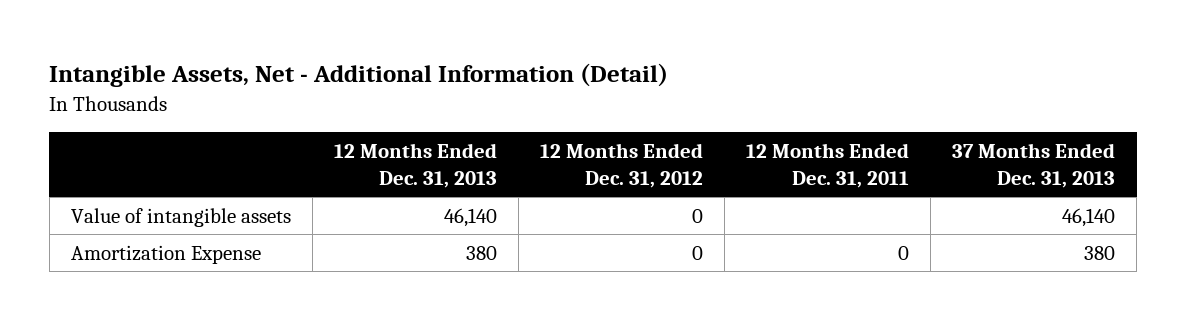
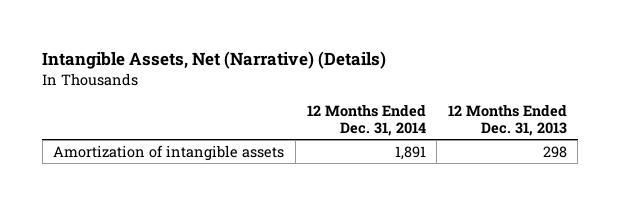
- Intangible Assets, Net - Additional Information (Detail)
+ Intangible Assets, Net (Narrative) (Details)
- | 12 Months Ended Dec. 31, 2013 | 12 Months Ended Dec. 31, 2012 | 12 Months Ended Dec. 31, 2011 | 37 Months Ended Dec. 31, 2013
+ | 12 Months Ended Dec. 31, 2014 | 12 Months Ended Dec. 31, 2013
- Value of intangible assets | 46,140 | 0 | | 46,140
- Amortization Expense | 380 | 0 | 0 | 380
+ Amortization of intangible assets | 1,891 | 298

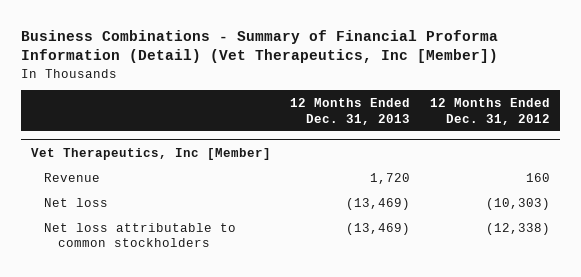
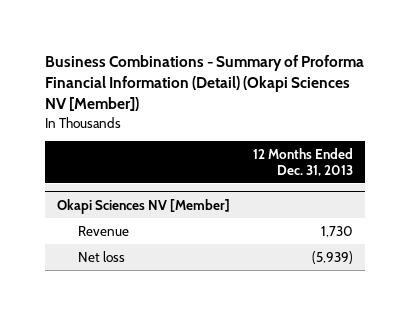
- Business Combinations - Summary of Financial Proforma Information (Detail) (Vet Therapeutics, Inc [Member])
+ Business Combinations - Summary of Proforma Financial Information (Detail) (Okapi Sciences NV [Member])
- | 12 Months Ended Dec. 31, 2013 | 12 Months Ended Dec. 31, 2012
+ | 12 Months Ended Dec. 31, 2013
- Vet Therapeutics, Inc [Member]
- Revenue | 1,720 | 160
- Net loss | (13,469) | (10,303)
- Net loss attributable to common stockholders | (13,469) | (12,338)
+ Okapi Sciences NV [Member]
+ Revenue | 1,730
+ Net loss | (5,939)

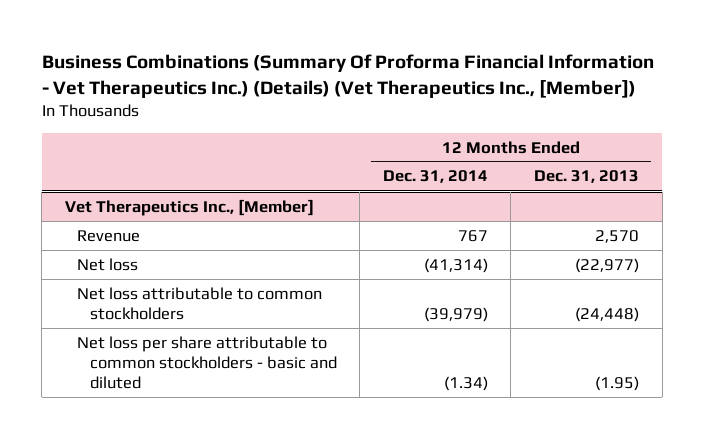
- Business Combinations - Summary of Proforma Financial Information (Detail) (Okapi Sciences NV [Member])
+ Business Combinations (Summary Of Proforma Financial Information - Vet Therapeutics Inc.) (Details) (Vet Therapeutics Inc., [Member])
- | 12 Months Ended Dec. 31, 2013
+ | 12 Months Ended Dec. 31, 2014 | 12 Months Ended Dec. 31, 2013
- Okapi Sciences NV [Member]
- Revenue | 1,730
- Net loss | (5,939)
+ Vet Therapeutics Inc., [Member]
+ Revenue | 767 | 2,570
+ Net loss | (41,314) | (22,977)
+ Net loss attributable to common stockholders | (39,979) | (24,448)
+ Net loss per share attributable to common stockholders - basic and diluted | (1.34) | (1.95)

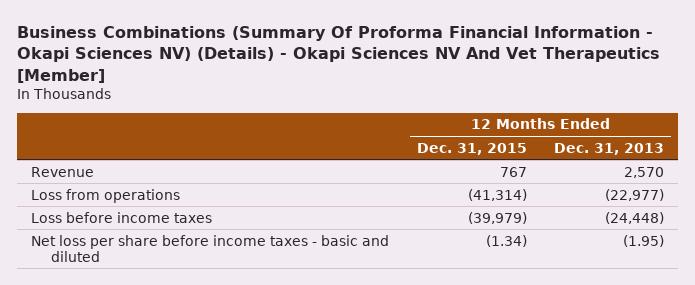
- Business Combinations (Summary Of Proforma Financial Information - Vet Therapeutics Inc.) (Details) (Vet Therapeutics Inc., [Member])
+ Business Combinations (Summary Of Proforma Financial Information - Okapi Sciences NV) (Details) - Okapi Sciences NV And Vet Therapeutics [Member]
- | 12 Months Ended Dec. 31, 2014 | 12 Months Ended Dec. 31, 2013
+ | 12 Months Ended Dec. 31, 2015 | 12 Months Ended Dec. 31, 2013
- Vet Therapeutics Inc., [Member]
- Net loss | (41,314) | (22,977)
- Net loss attributable to common stockholders | (39,979) | (24,448)
- Net loss per share attributable to common stockholders - basic and diluted | (1.34) | (1.95)
+ Loss from operations | (41,314) | (22,977)
+ Loss before income taxes | (39,979) | (24,448)
+ Net loss per share before income taxes - basic and diluted | (1.34) | (1.95)

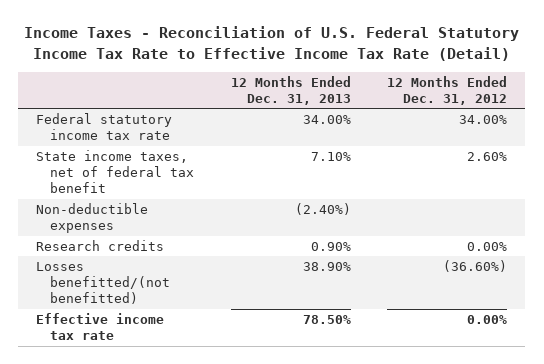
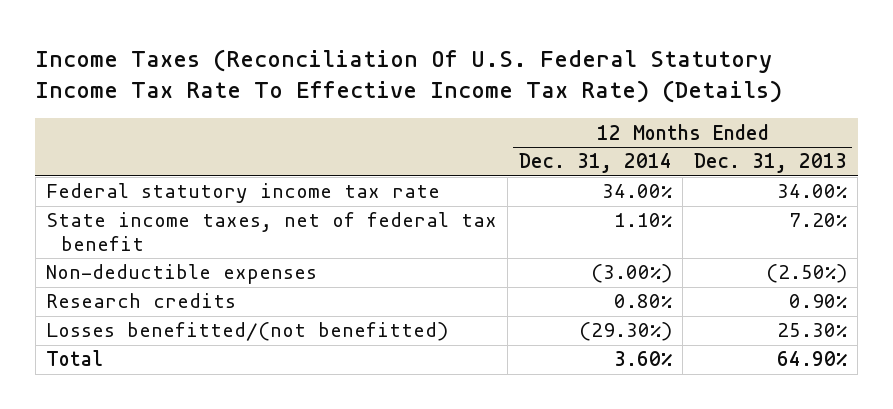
- Income Taxes - Reconciliation of U.S. Federal Statutory Income Tax Rate to Effective Income Tax Rate (Detail)
+ Income Taxes (Reconciliation Of U.S. Federal Statutory Income Tax Rate To Effective Income Tax Rate) (Details)
- | 12 Months Ended Dec. 31, 2013 | 12 Months Ended Dec. 31, 2012
+ | 12 Months Ended Dec. 31, 2014 | 12 Months Ended Dec. 31, 2013
- State income taxes, net of federal tax benefit | 7.10% | 2.60%
- Non-deductible expenses | (2.40%) |
+ State income taxes, net of federal tax benefit | 1.10% | 7.20%
+ Non-deductible expenses | (3.00%) | (2.50%)
- Losses benefitted/(not benefitted) | 38.90% | (36.60%)
- Effective income tax rate | 78.50% | 0.00%
+ Losses benefitted/(not benefitted) | (29.30%) | 25.30%
+ Total | 3.60% | 64.90%

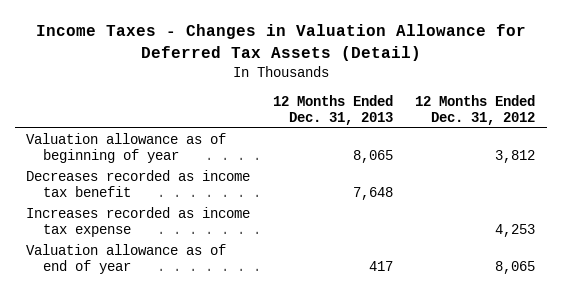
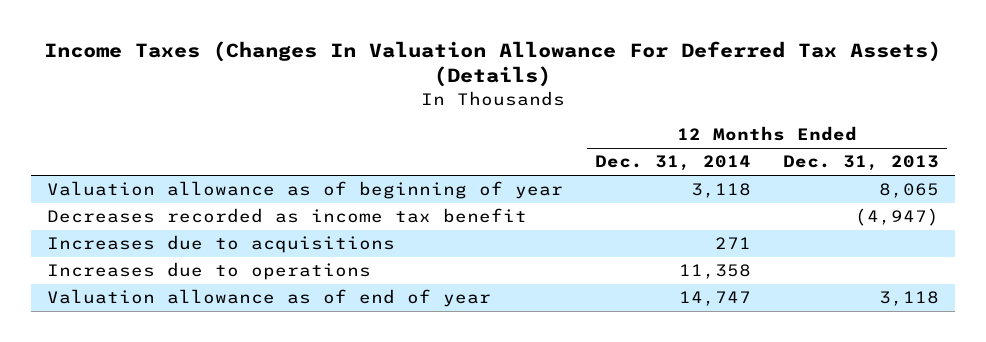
- Income Taxes - Changes in Valuation Allowance for Deferred Tax Assets (Detail)
+ Income Taxes (Changes In Valuation Allowance For Deferred Tax Assets) (Details)
- | 12 Months Ended Dec. 31, 2013 | 12 Months Ended Dec. 31, 2012
+ | 12 Months Ended Dec. 31, 2014 | 12 Months Ended Dec. 31, 2013
- Decreases recorded as income tax benefit | 7,648 |
- Increases recorded as income tax expense | | 4,253
- Valuation allowance as of end of year | 417 | 8,065
+ Decreases recorded as income tax benefit | | (4,947)
+ Increases due to acquisitions | 271 |
+ Increases due to operations | 11,358 |
+ Valuation allowance as of end of year | 14,747 | 3,118

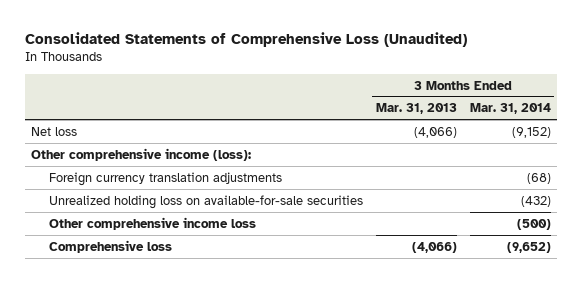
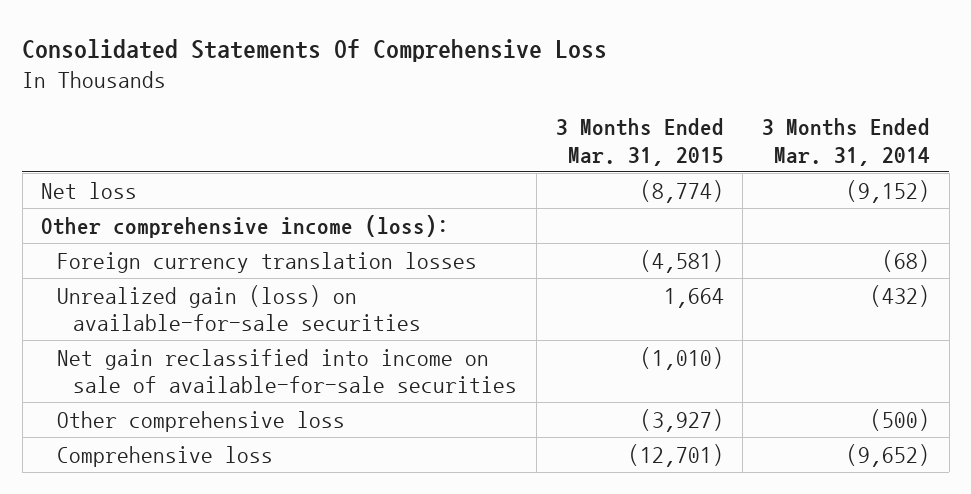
- Consolidated Statements of Comprehensive Loss (Unaudited)
+ Consolidated Statements Of Comprehensive Loss
- | 3 Months Ended Mar. 31, 2013 | 3 Months Ended Mar. 31, 2014
+ | 3 Months Ended Mar. 31, 2015 | 3 Months Ended Mar. 31, 2014
- Foreign currency translation adjustments | | (68)
- Unrealized holding loss on available-for-sale securities | | (432)
- Other comprehensive income loss | | (500)
+ Foreign currency translation losses | (4,581) | (68)
+ Unrealized gain (loss) on available-for-sale securities | 1,664 | (432)
+ Net gain reclassified into income on sale of available-for-sale securities | (1,010) |
+ Other comprehensive loss | (3,927) | (500)

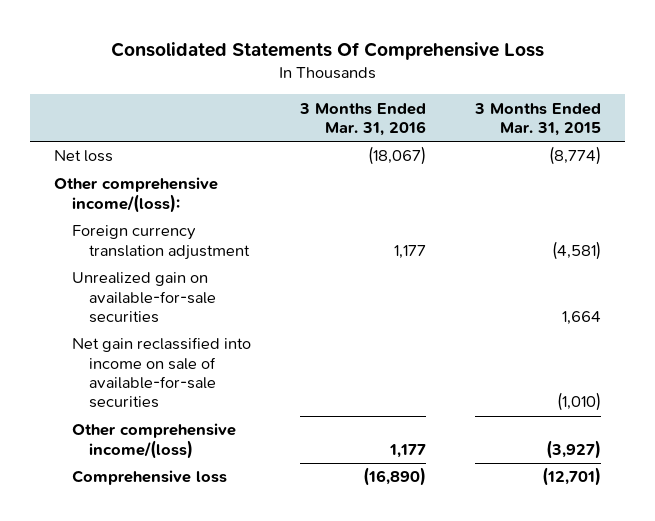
- | 3 Months Ended Mar. 31, 2015 | 3 Months Ended Mar. 31, 2014
+ | 3 Months Ended Mar. 31, 2016 | 3 Months Ended Mar. 31, 2015
- Other comprehensive income (loss):
- Foreign currency translation losses | (4,581) | (68)
- Unrealized gain (loss) on available-for-sale securities | 1,664 | (432)
+ Other comprehensive income/(loss):
+ Foreign currency translation adjustment | 1,177 | (4,581)
+ Unrealized gain on available-for-sale securities | | 1,664
- Other comprehensive loss | (3,927) | (500)
+ Other comprehensive income/(loss) | 1,177 | (3,927)

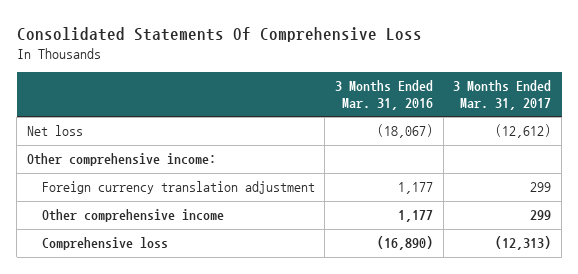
- | 3 Months Ended Mar. 31, 2016 | 3 Months Ended Mar. 31, 2015
+ | 3 Months Ended Mar. 31, 2016 | 3 Months Ended Mar. 31, 2017
- Other comprehensive income/(loss):
+ Other comprehensive income:
- Unrealized gain on available-for-sale securities | | 1,664
- Net gain reclassified into income on sale of available-for-sale securities | | (1,010)
- Other comprehensive income/(loss) | 1,177 | (3,927)
+ Other comprehensive income | 1,177 | 299

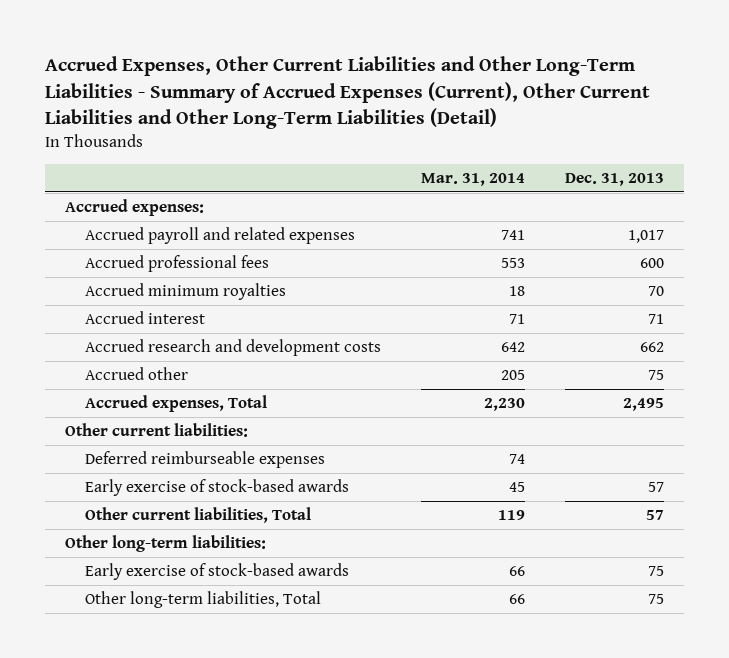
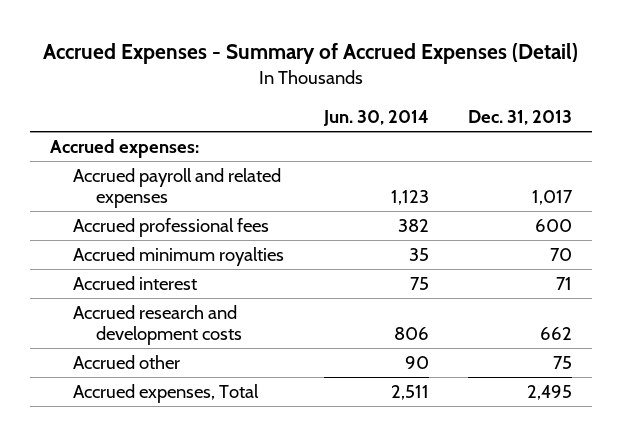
- Accrued Expenses, Other Current Liabilities and Other Long-Term Liabilities - Summary of Accrued Expenses (Current), Other Current Liabilities and Other Long-Term Liabilities (Detail)
+ Accrued Expenses - Summary of Accrued Expenses (Detail)
- | Mar. 31, 2014 | Dec. 31, 2013
+ | Jun. 30, 2014 | Dec. 31, 2013
- Other current liabilities:
- Deferred reimburseable expenses | 74 |
- Early exercise of stock-based awards | 45 | 57
- Other current liabilities, Total | 119 | 57
- Other long-term liabilities:
- Early exercise of stock-based awards | 66 | 75
- Other long-term liabilities, Total | 66 | 75

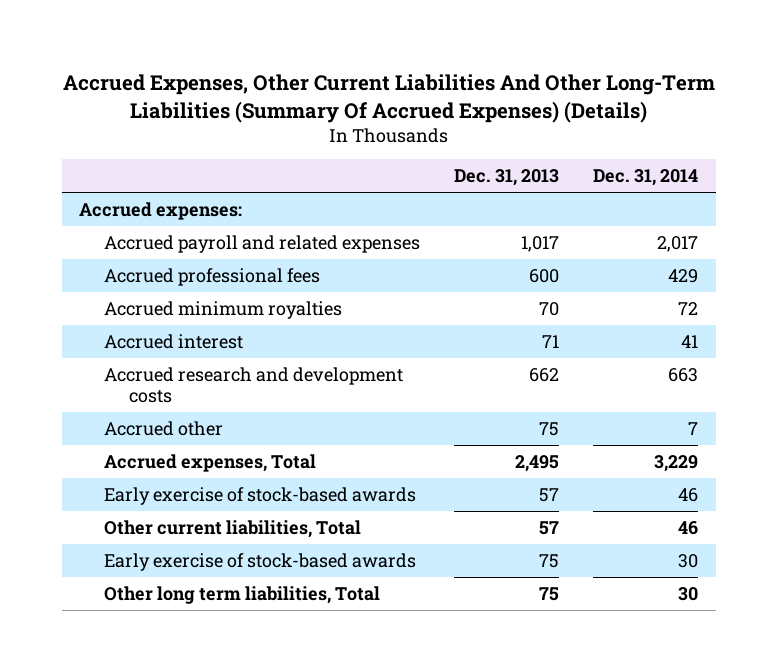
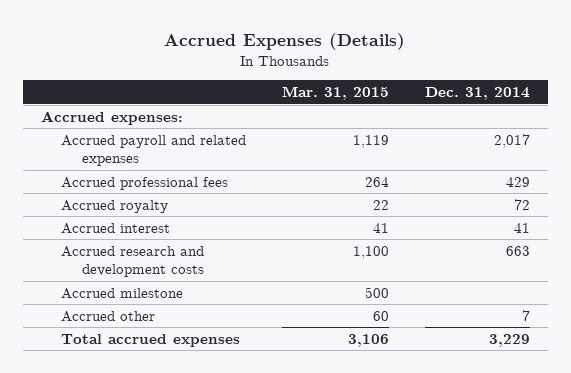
- Accrued Expenses, Other Current Liabilities And Other Long-Term Liabilities (Summary Of Accrued Expenses) (Details)
+ Accrued Expenses (Details)
- | Dec. 31, 2013 | Dec. 31, 2014
+ | Mar. 31, 2015 | Dec. 31, 2014
- Accrued minimum royalties | 70 | 72
+ Accrued royalty | 22 | 72
+ Accrued milestone | 500 |
- Accrued expenses, Total | 2,495 | 3,229
- Early exercise of stock-based awards | 57 | 46
- Other current liabilities, Total | 57 | 46
- Early exercise of stock-based awards | 75 | 30
- Other long term liabilities, Total | 75 | 30
+ Total accrued expenses | 3,106 | 3,229

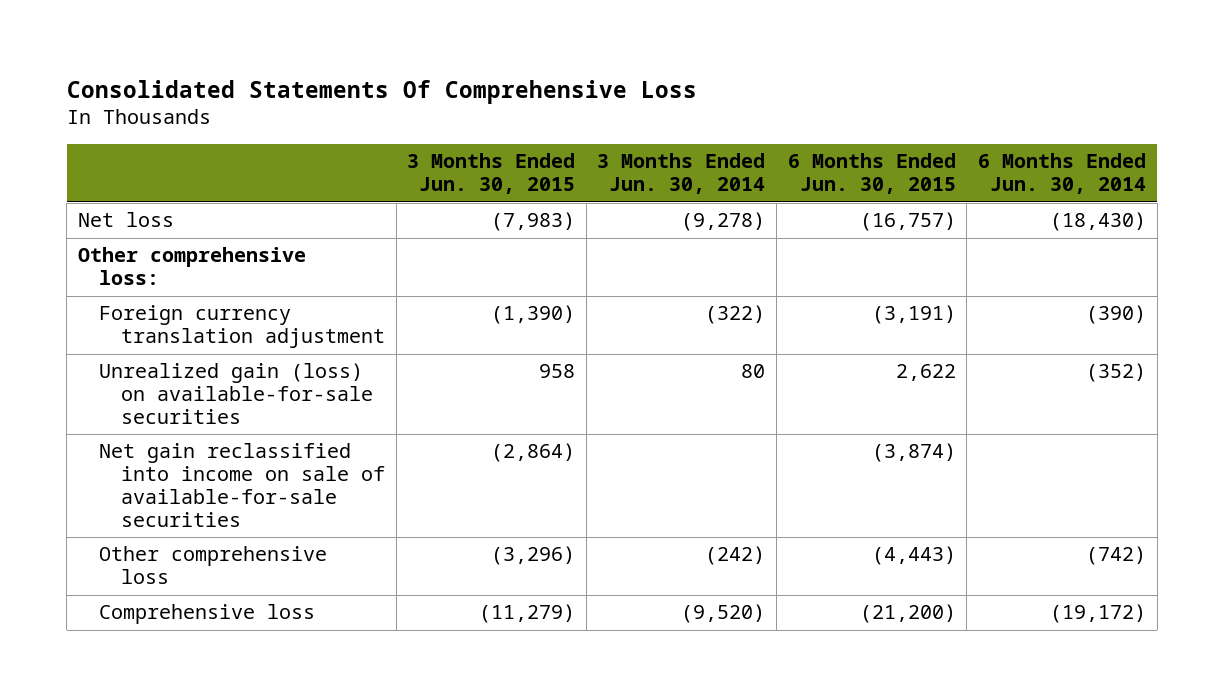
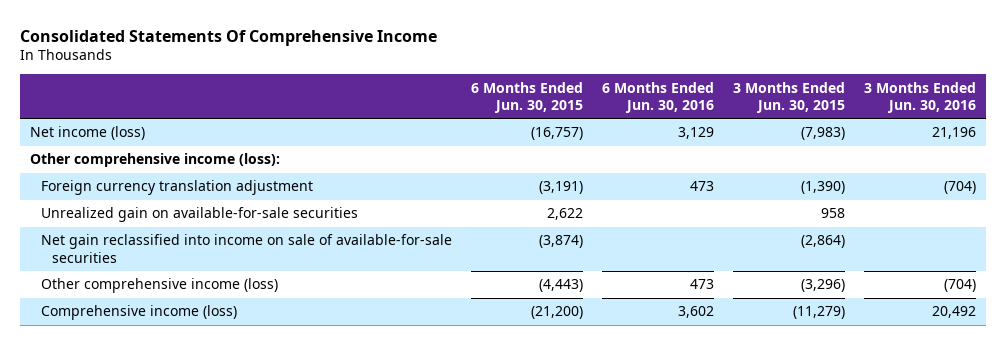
- Consolidated Statements Of Comprehensive Loss
+ Consolidated Statements Of Comprehensive Income
- | 3 Months Ended Jun. 30, 2015 | 3 Months Ended Jun. 30, 2014 | 6 Months Ended Jun. 30, 2015 | 6 Months Ended Jun. 30, 2014
+ | 6 Months Ended Jun. 30, 2015 | 6 Months Ended Jun. 30, 2016 | 3 Months Ended Jun. 30, 2015 | 3 Months Ended Jun. 30, 2016
- Net loss | (7,983) | (9,278) | (16,757) | (18,430)
- Other comprehensive loss:
+ Net income (loss) | (16,757) | 3,129 | (7,983) | 21,196
+ Other comprehensive income (loss):
- Unrealized gain (loss) on available-for-sale securities | 958 | 80 | 2,622 | (352)
+ Unrealized gain on available-for-sale securities | 2,622 | | 958 |
- Other comprehensive loss | (3,296) | (242) | (4,443) | (742)
- Comprehensive loss | (11,279) | (9,520) | (21,200) | (19,172)
+ Other comprehensive income (loss) | (4,443) | 473 | (3,296) | (704)
+ Comprehensive income (loss) | (21,200) | 3,602 | (11,279) | 20,492

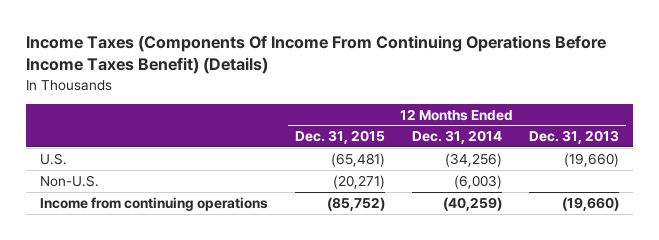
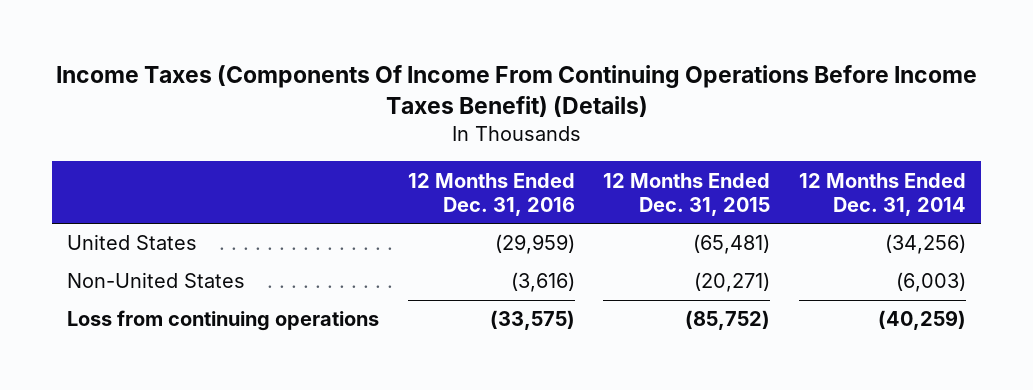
- | 12 Months Ended Dec. 31, 2015 | 12 Months Ended Dec. 31, 2014 | 12 Months Ended Dec. 31, 2013
+ | 12 Months Ended Dec. 31, 2016 | 12 Months Ended Dec. 31, 2015 | 12 Months Ended Dec. 31, 2014
- U.S. | (65,481) | (34,256) | (19,660)
- Non-U.S. | (20,271) | (6,003) |
- Income from continuing operations | (85,752) | (40,259) | (19,660)
+ United States | (29,959) | (65,481) | (34,256)
+ Non-United States | (3,616) | (20,271) | (6,003)
+ Loss from continuing operations | (33,575) | (85,752) | (40,259)

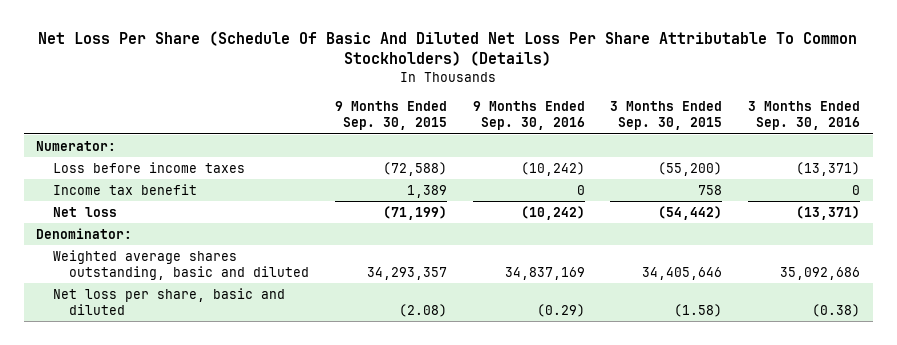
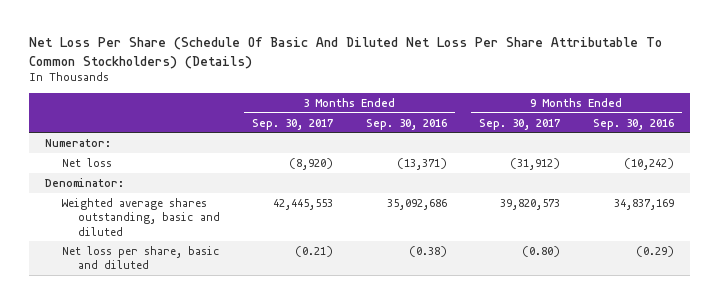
- | 9 Months Ended Sep. 30, 2015 | 9 Months Ended Sep. 30, 2016 | 3 Months Ended Sep. 30, 2015 | 3 Months Ended Sep. 30, 2016
+ | 3 Months Ended Sep. 30, 2017 | 3 Months Ended Sep. 30, 2016 | 9 Months Ended Sep. 30, 2017 | 9 Months Ended Sep. 30, 2016
- Loss before income taxes | (72,588) | (10,242) | (55,200) | (13,371)
- Income tax benefit | 1,389 | 0 | 758 | 0

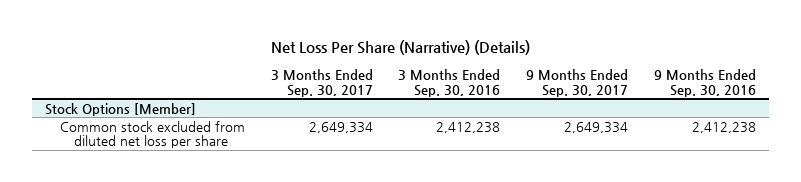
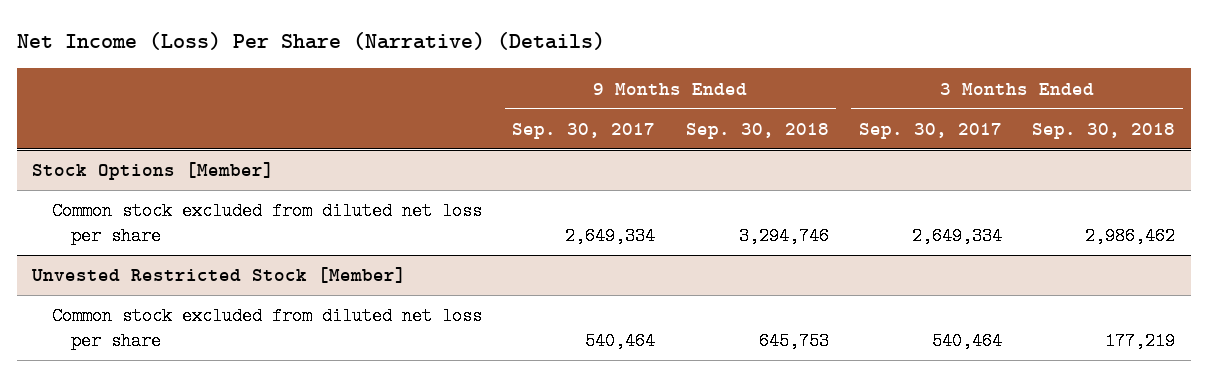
- Net Loss Per Share (Narrative) (Details)
+ Net Income (Loss) Per Share (Narrative) (Details)
- | 3 Months Ended Sep. 30, 2017 | 3 Months Ended Sep. 30, 2016 | 9 Months Ended Sep. 30, 2017 | 9 Months Ended Sep. 30, 2016
+ | 9 Months Ended Sep. 30, 2017 | 9 Months Ended Sep. 30, 2018 | 3 Months Ended Sep. 30, 2017 | 3 Months Ended Sep. 30, 2018
+ Unvested Restricted Stock [Member]
+ Common stock excluded from diluted net loss per share | 540,464 | 645,753 | 540,464 | 177,219

